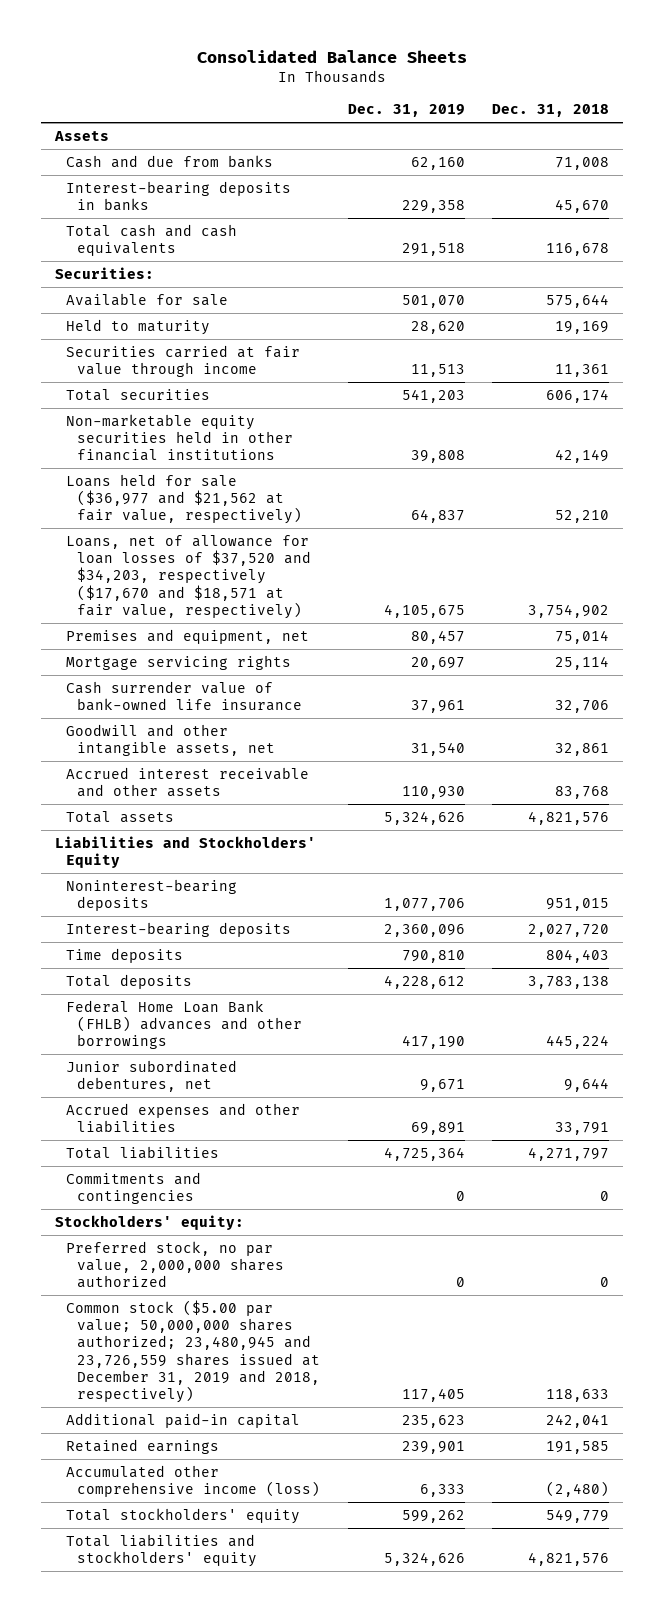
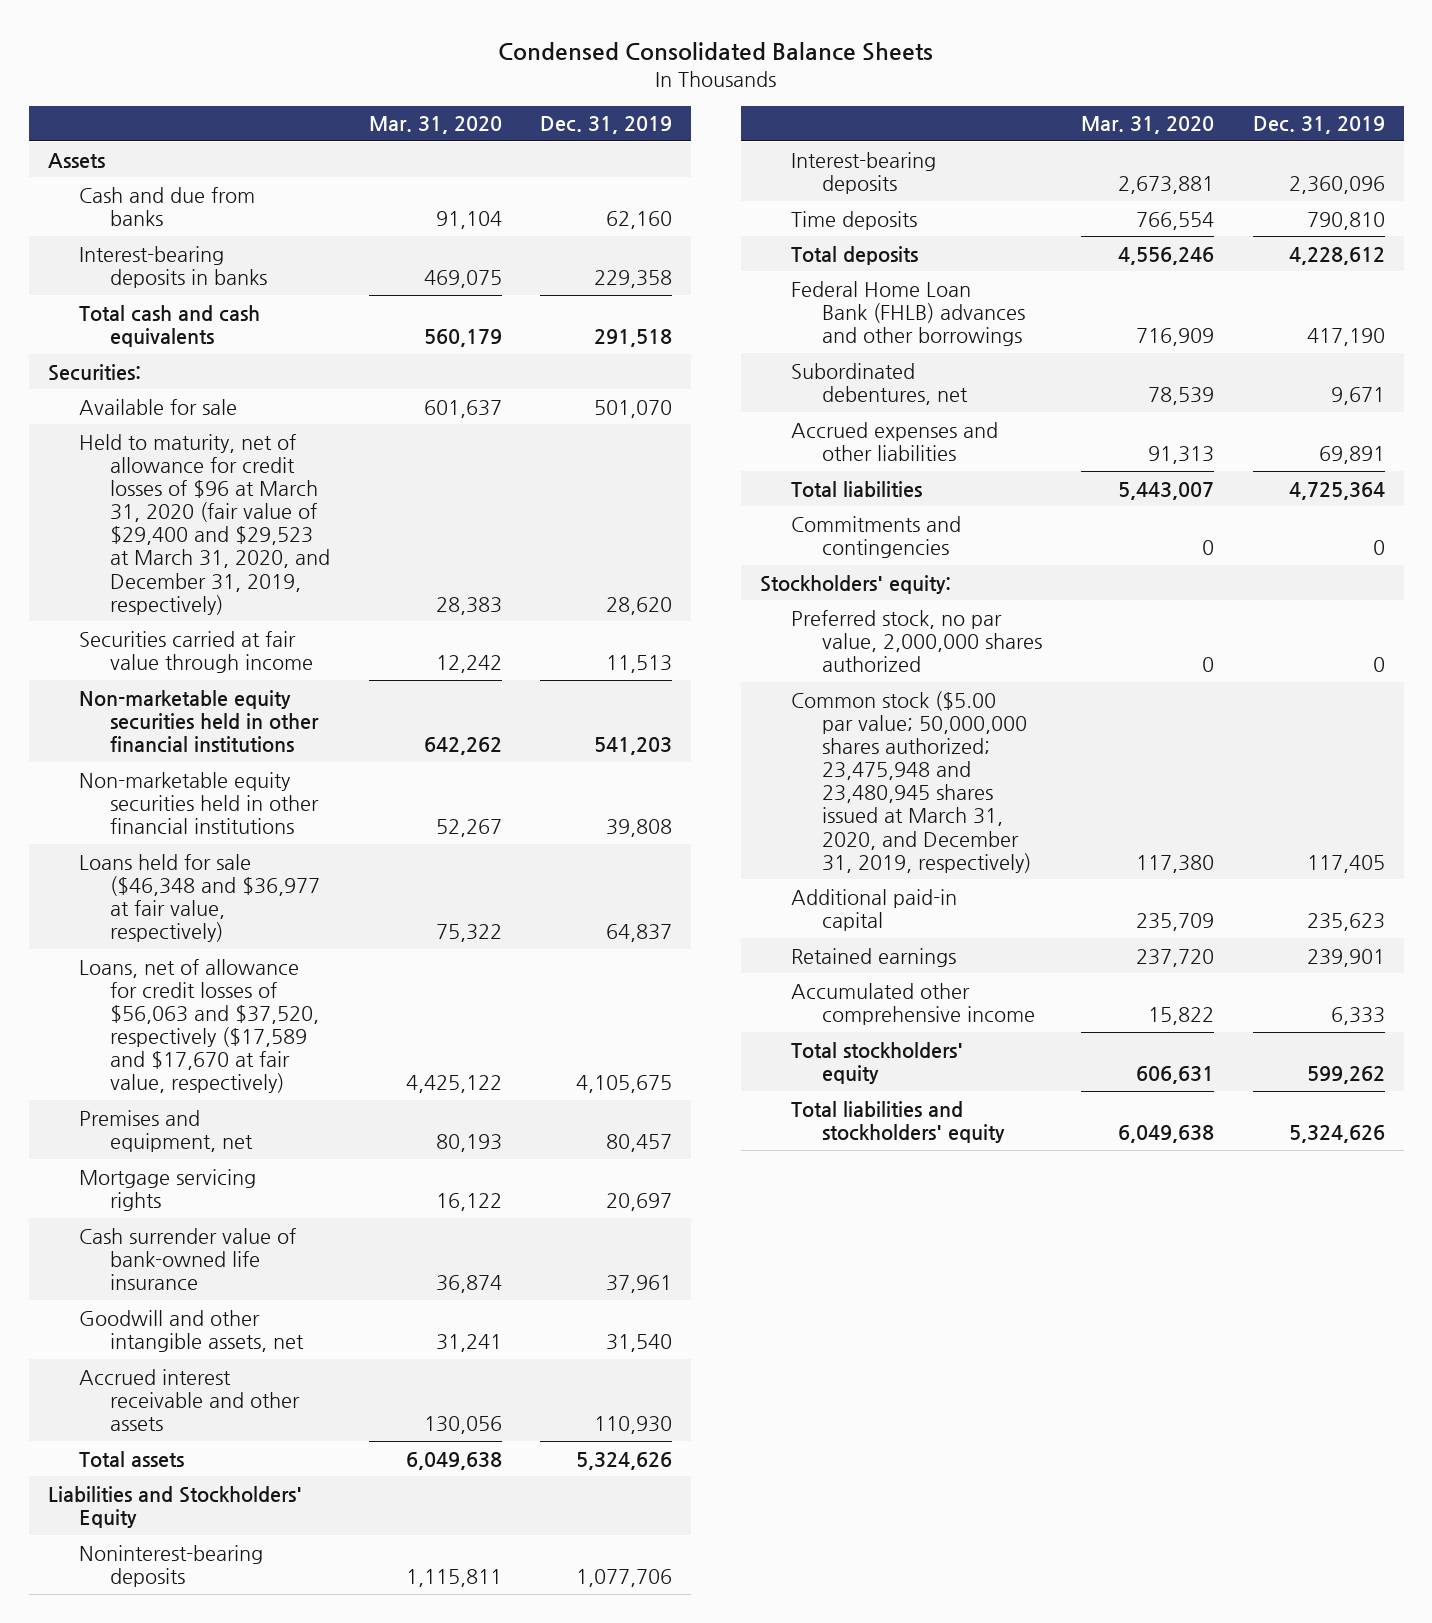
- Consolidated Balance Sheets
+ Condensed Consolidated Balance Sheets
- | Dec. 31, 2019 | Dec. 31, 2018
+ | Mar. 31, 2020 | Dec. 31, 2019
- Held to maturity | 28,620 | 19,169
+ Held to maturity, net of allowance for credit losses of $96 at March 31, 2020 (fair value of $29,400 and $29,523 at March 31, 2020, and December 31, 2019, respectively) | 28,383 | 28,620
- Total securities | 541,203 | 606,174
+ Non-marketable equity securities held in other financial institutions | 642,262 | 541,203
- Loans held for sale ($36,977 and $21,562 at fair value, respectively) | 64,837 | 52,210
- Loans, net of allowance for loan losses of $37,520 and $34,203, respectively ($17,670 and $18,571 at fair value, respectively) | 4,105,675 | 3,754,902
+ Loans held for sale ($46,348 and $36,977 at fair value, respectively) | 75,322 | 64,837
+ Loans, net of allowance for credit losses of $56,063 and $37,520, respectively ($17,589 and $17,670 at fair value, respectively) | 4,425,122 | 4,105,675
- Junior subordinated debentures, net | 9,671 | 9,644
+ Subordinated debentures, net | 78,539 | 9,671
- Common stock ($5.00 par value; 50,000,000 shares authorized; 23,480,945 and 23,726,559 shares issued at December 31, 2019 and 2018, respectively) | 117,405 | 118,633
+ Common stock ($5.00 par value; 50,000,000 shares authorized; 23,475,948 and 23,480,945 shares issued at March 31, 2020, and December 31, 2019, respectively) | 117,380 | 117,405
- Accumulated other comprehensive income (loss) | 6,333 | (2,480)
+ Accumulated other comprehensive income | 15,822 | 6,333

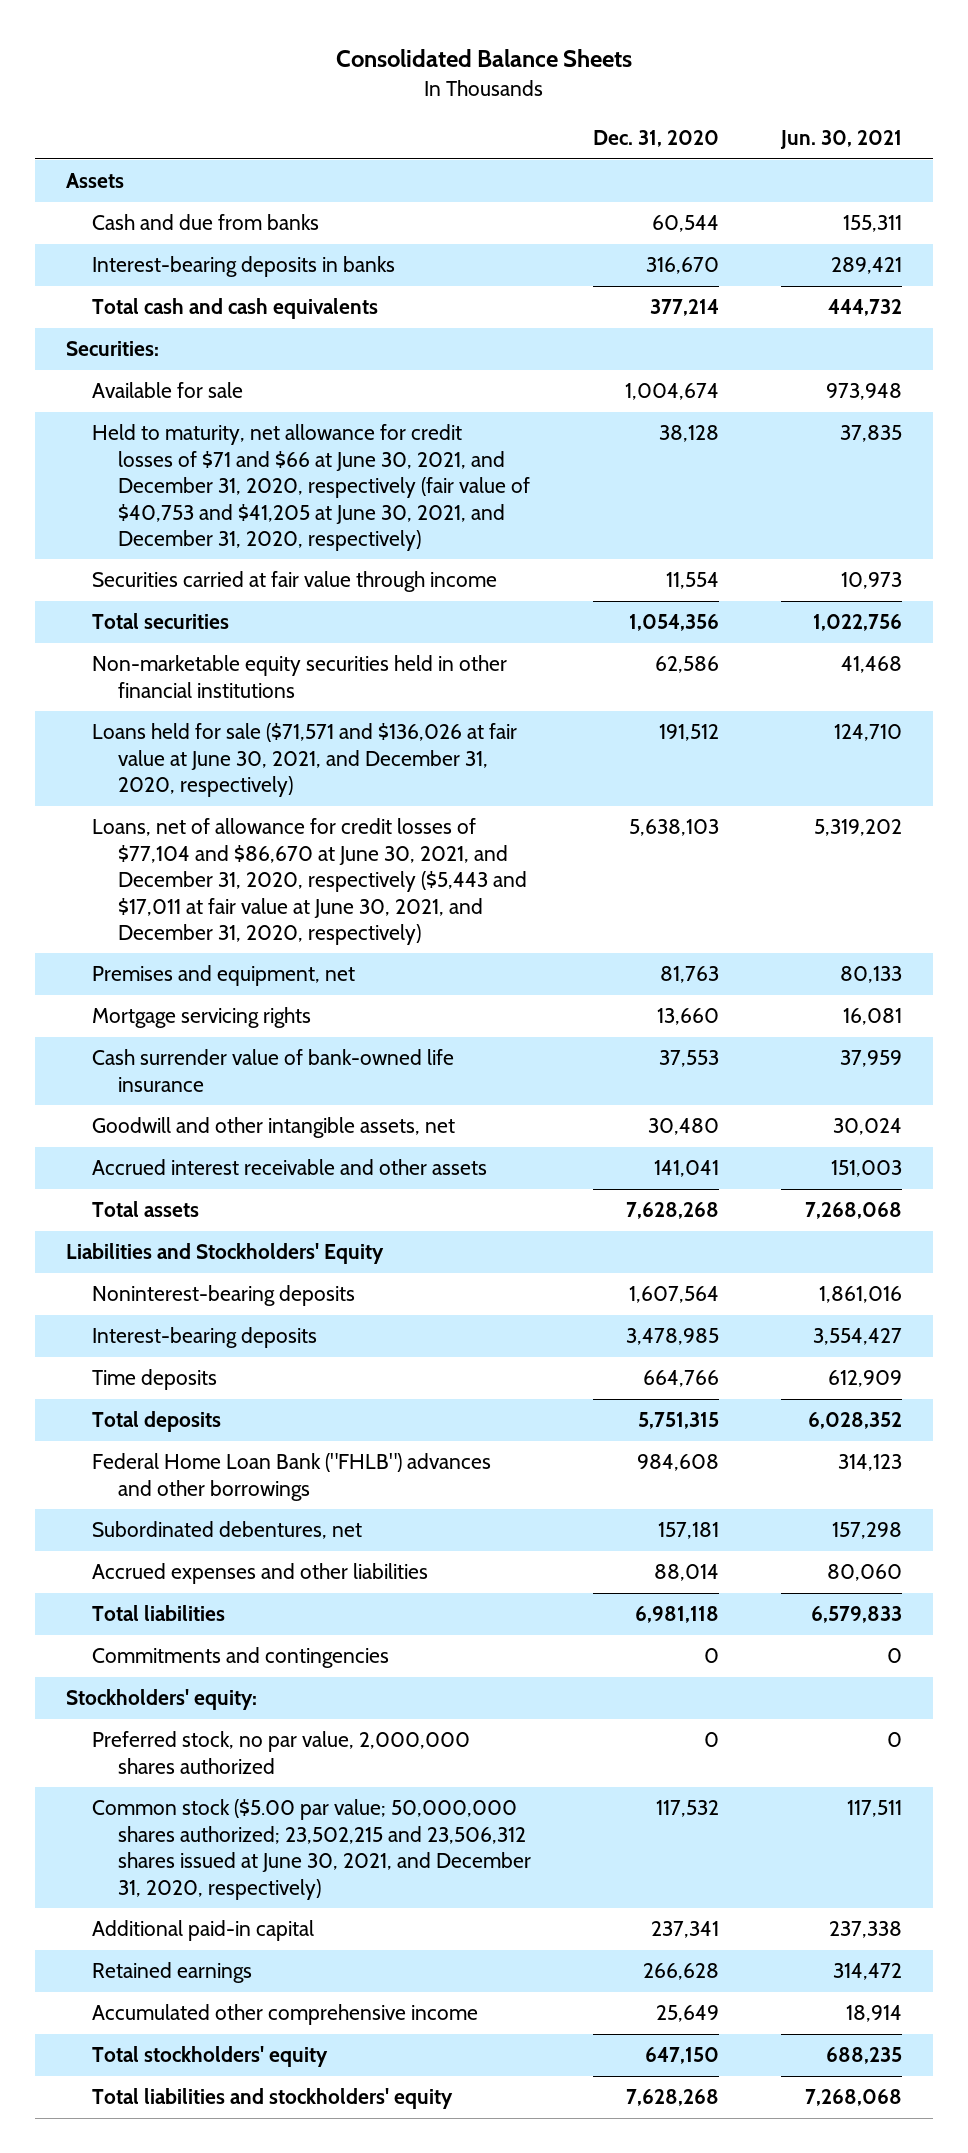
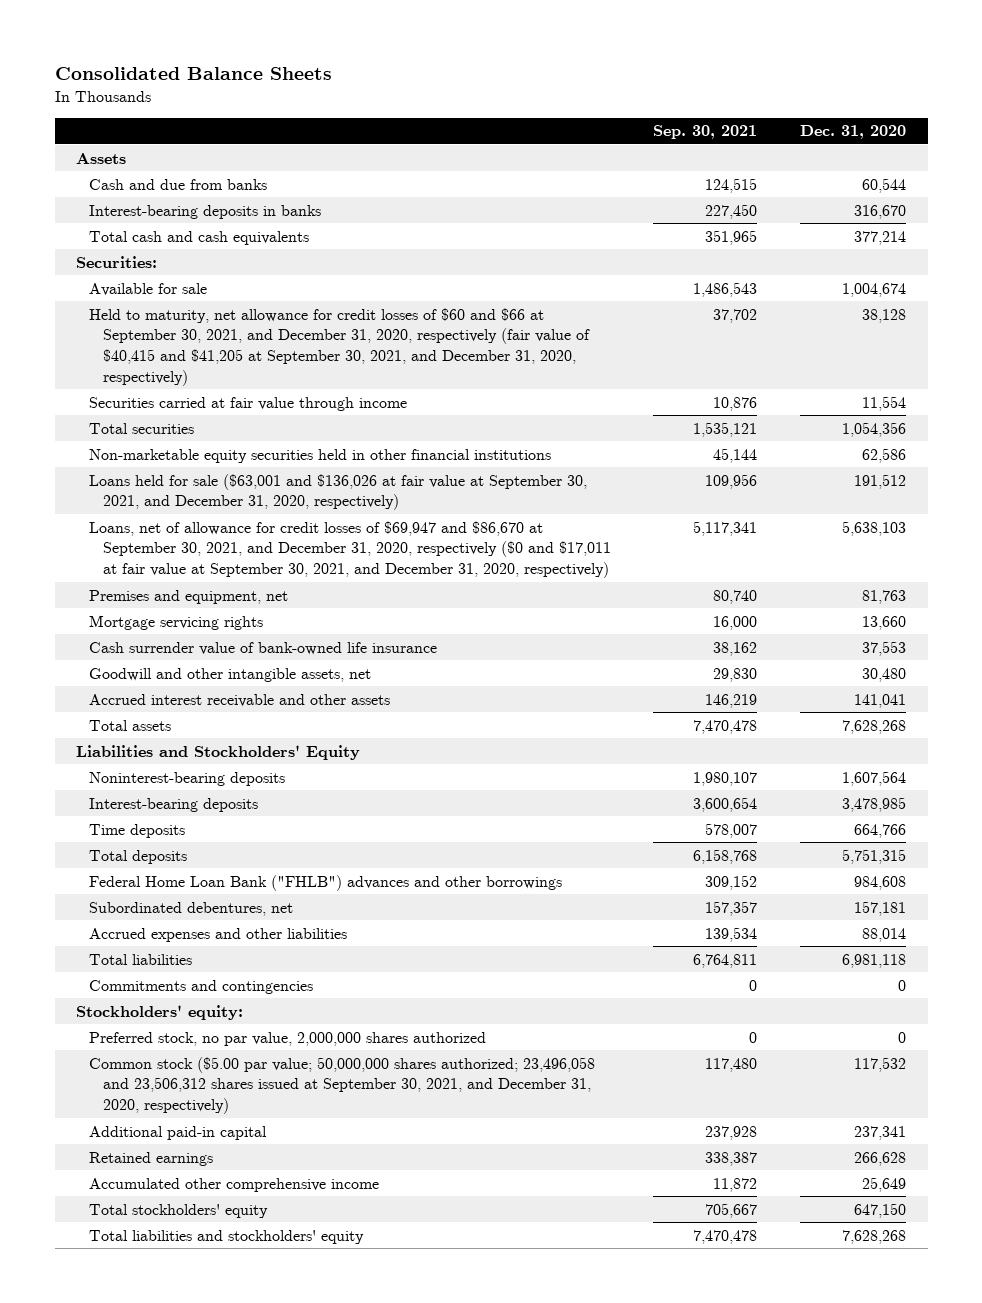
- | Dec. 31, 2020 | Jun. 30, 2021
+ | Sep. 30, 2021 | Dec. 31, 2020
- Held to maturity, net allowance for credit losses of $71 and $66 at June 30, 2021, and December 31, 2020, respectively (fair value of $40,753 and $41,205 at June 30, 2021, and December 31, 2020, respectively) | 38,128 | 37,835
+ Held to maturity, net allowance for credit losses of $60 and $66 at September 30, 2021, and December 31, 2020, respectively (fair value of $40,415 and $41,205 at September 30, 2021, and December 31, 2020, respectively) | 37,702 | 38,128
- Loans held for sale ($71,571 and $136,026 at fair value at June 30, 2021, and December 31, 2020, respectively) | 191,512 | 124,710
- Loans, net of allowance for credit losses of $77,104 and $86,670 at June 30, 2021, and December 31, 2020, respectively ($5,443 and $17,011 at fair value at June 30, 2021, and December 31, 2020, respectively) | 5,638,103 | 5,319,202
+ Loans held for sale ($63,001 and $136,026 at fair value at September 30, 2021, and December 31, 2020, respectively) | 109,956 | 191,512
+ Loans, net of allowance for credit losses of $69,947 and $86,670 at September 30, 2021, and December 31, 2020, respectively ($0 and $17,011 at fair value at September 30, 2021, and December 31, 2020, respectively) | 5,117,341 | 5,638,103
- Common stock ($5.00 par value; 50,000,000 shares authorized; 23,502,215 and 23,506,312 shares issued at June 30, 2021, and December 31, 2020, respectively) | 117,532 | 117,511
+ Common stock ($5.00 par value; 50,000,000 shares authorized; 23,496,058 and 23,506,312 shares issued at September 30, 2021, and December 31, 2020, respectively) | 117,480 | 117,532

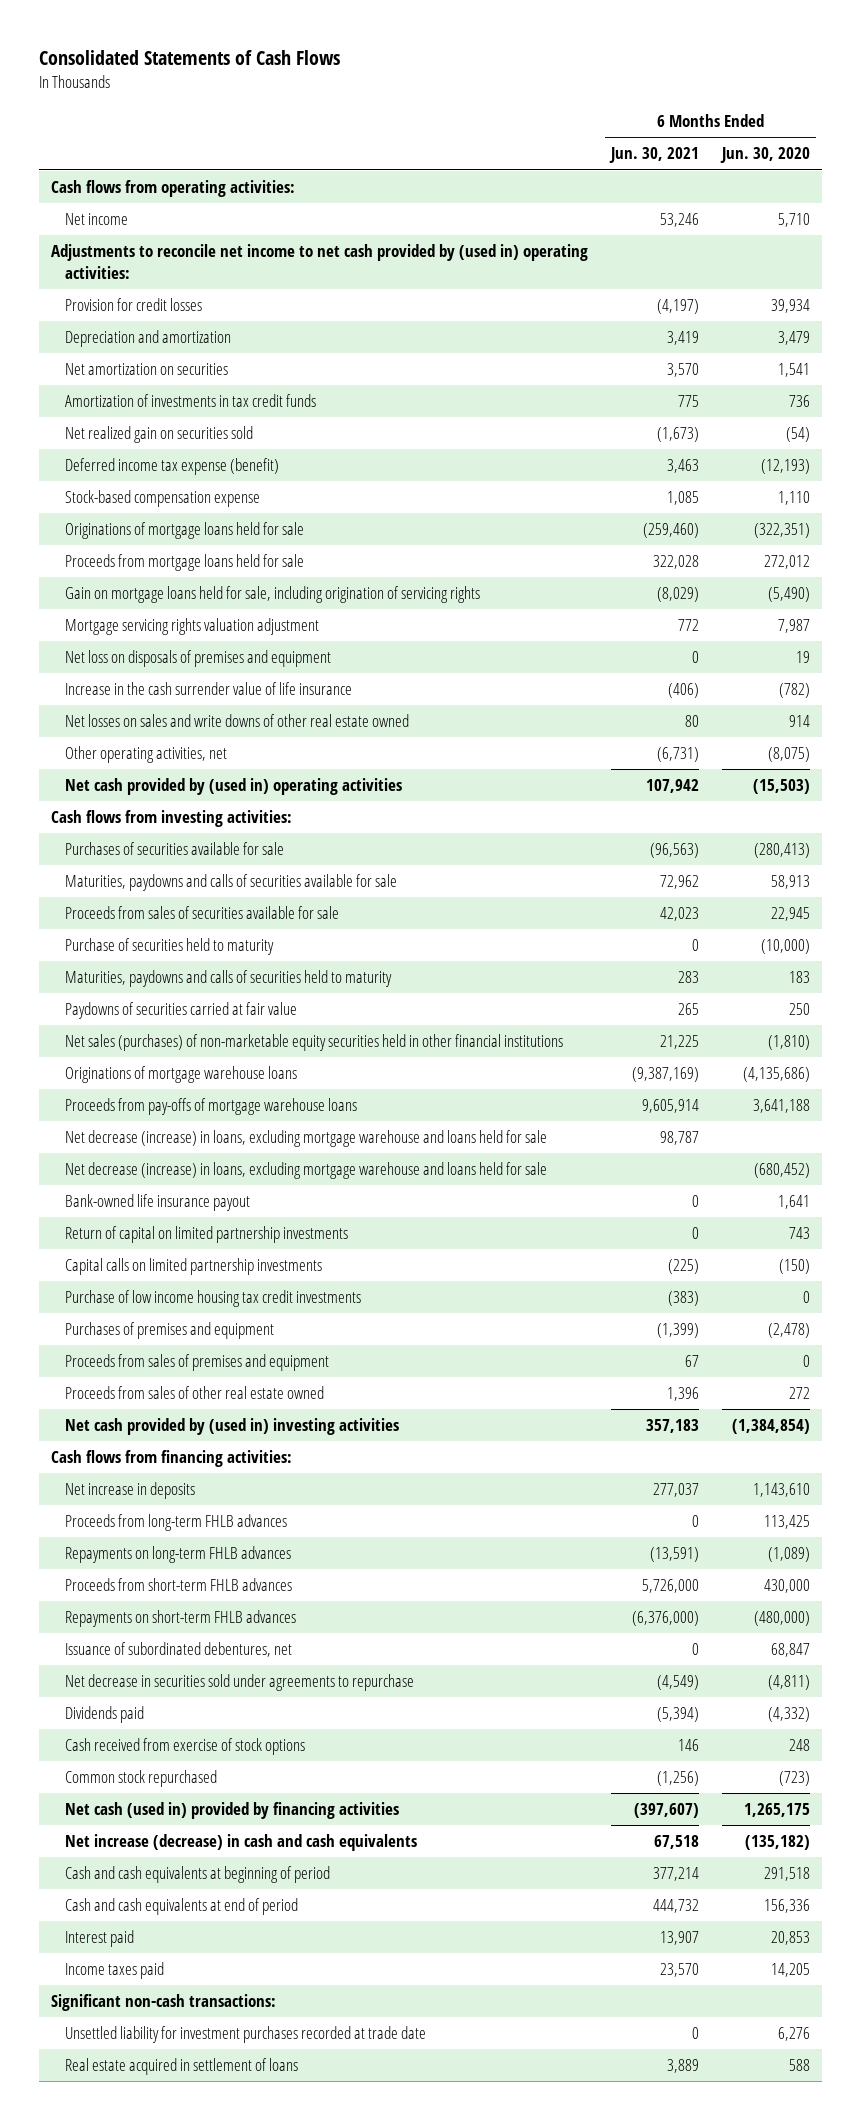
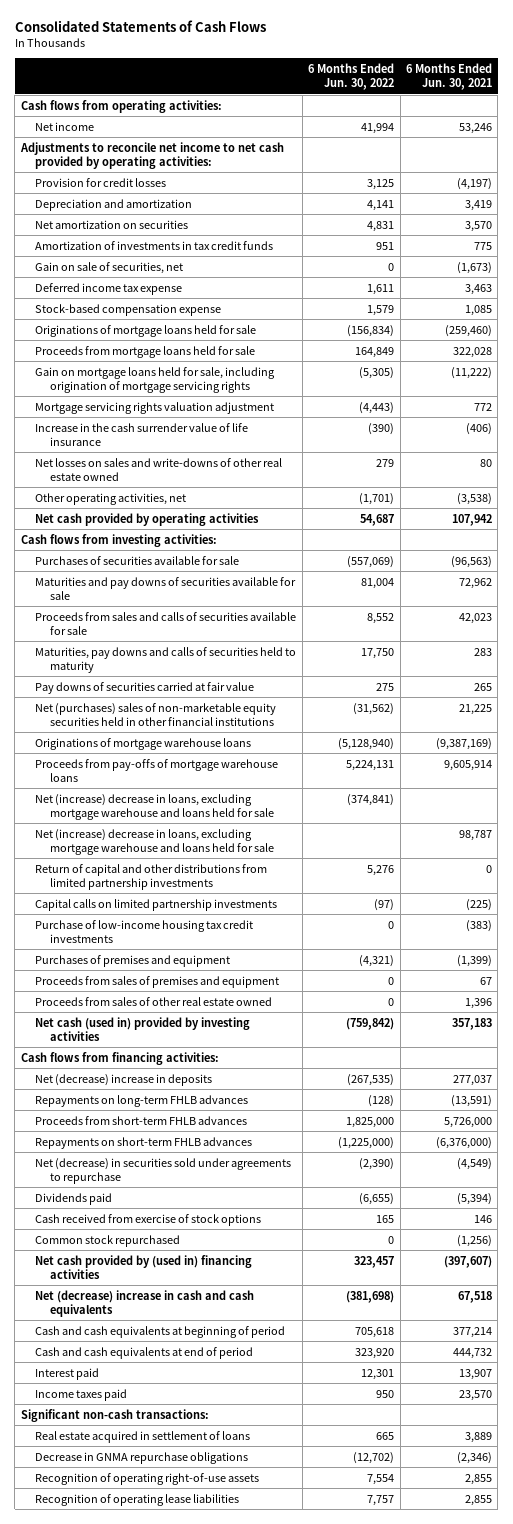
- | 6 Months Ended Jun. 30, 2021 | 6 Months Ended Jun. 30, 2020
+ | 6 Months Ended Jun. 30, 2022 | 6 Months Ended Jun. 30, 2021
- Adjustments to reconcile net income to net cash provided by (used in) operating activities:
+ Adjustments to reconcile net income to net cash provided by operating activities:
- Net realized gain on securities sold | (1,673) | (54)
- Deferred income tax expense (benefit) | 3,463 | (12,193)
+ Gain on sale of securities, net | 0 | (1,673)
+ Deferred income tax expense | 1,611 | 3,463
- Gain on mortgage loans held for sale, including origination of servicing rights | (8,029) | (5,490)
+ Gain on mortgage loans held for sale, including origination of mortgage servicing rights | (5,305) | (11,222)
- Net loss on disposals of premises and equipment | 0 | 19
- Net losses on sales and write downs of other real estate owned | 80 | 914
- Other operating activities, net | (6,731) | (8,075)
- Net cash provided by (used in) operating activities | 107,942 | (15,503)
+ Net losses on sales and write-downs of other real estate owned | 279 | 80
+ Other operating activities, net | (1,701) | (3,538)
+ Net cash provided by operating activities | 54,687 | 107,942
- Maturities, paydowns and calls of securities available for sale | 72,962 | 58,913
- Proceeds from sales of securities available for sale | 42,023 | 22,945
- Purchase of securities held to maturity | 0 | (10,000)
- Maturities, paydowns and calls of securities held to maturity | 283 | 183
- Paydowns of securities carried at fair value | 265 | 250
- Net sales (purchases) of non-marketable equity securities held in other financial institutions | 21,225 | (1,810)
+ Maturities and pay downs of securities available for sale | 81,004 | 72,962
+ Proceeds from sales and calls of securities available for sale | 8,552 | 42,023
+ Maturities, pay downs and calls of securities held to maturity | 17,750 | 283
+ Pay downs of securities carried at fair value | 275 | 265
+ Net (purchases) sales of non-marketable equity securities held in other financial institutions | (31,562) | 21,225
- Net decrease (increase) in loans, excluding mortgage warehouse and loans held for sale | 98,787 |
- Net decrease (increase) in loans, excluding mortgage warehouse and loans held for sale | | (680,452)
- Bank-owned life insurance payout | 0 | 1,641
- Return of capital on limited partnership investments | 0 | 743
+ Net (increase) decrease in loans, excluding mortgage warehouse and loans held for sale | (374,841) |
+ Net (increase) decrease in loans, excluding mortgage warehouse and loans held for sale | | 98,787
+ Return of capital and other distributions from limited partnership investments | 5,276 | 0
- Purchase of low income housing tax credit investments | (383) | 0
+ Purchase of low-income housing tax credit investments | 0 | (383)
- Net cash provided by (used in) investing activities | 357,183 | (1,384,854)
+ Net cash (used in) provided by investing activities | (759,842) | 357,183
- Net increase in deposits | 277,037 | 1,143,610
- Proceeds from long-term FHLB advances | 0 | 113,425
+ Net (decrease) increase in deposits | (267,535) | 277,037
- Issuance of subordinated debentures, net | 0 | 68,847
- Net decrease in securities sold under agreements to repurchase | (4,549) | (4,811)
+ Net (decrease) in securities sold under agreements to repurchase | (2,390) | (4,549)
- Net cash (used in) provided by financing activities | (397,607) | 1,265,175
- Net increase (decrease) in cash and cash equivalents | 67,518 | (135,182)
+ Net cash provided by (used in) financing activities | 323,457 | (397,607)
+ Net (decrease) increase in cash and cash equivalents | (381,698) | 67,518
- Unsettled liability for investment purchases recorded at trade date | 0 | 6,276
+ Decrease in GNMA repurchase obligations | (12,702) | (2,346)
+ Recognition of operating right-of-use assets | 7,554 | 2,855
+ Recognition of operating lease liabilities | 7,757 | 2,855

